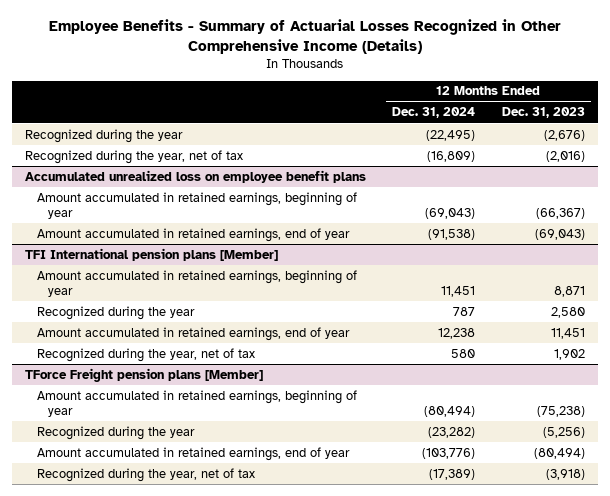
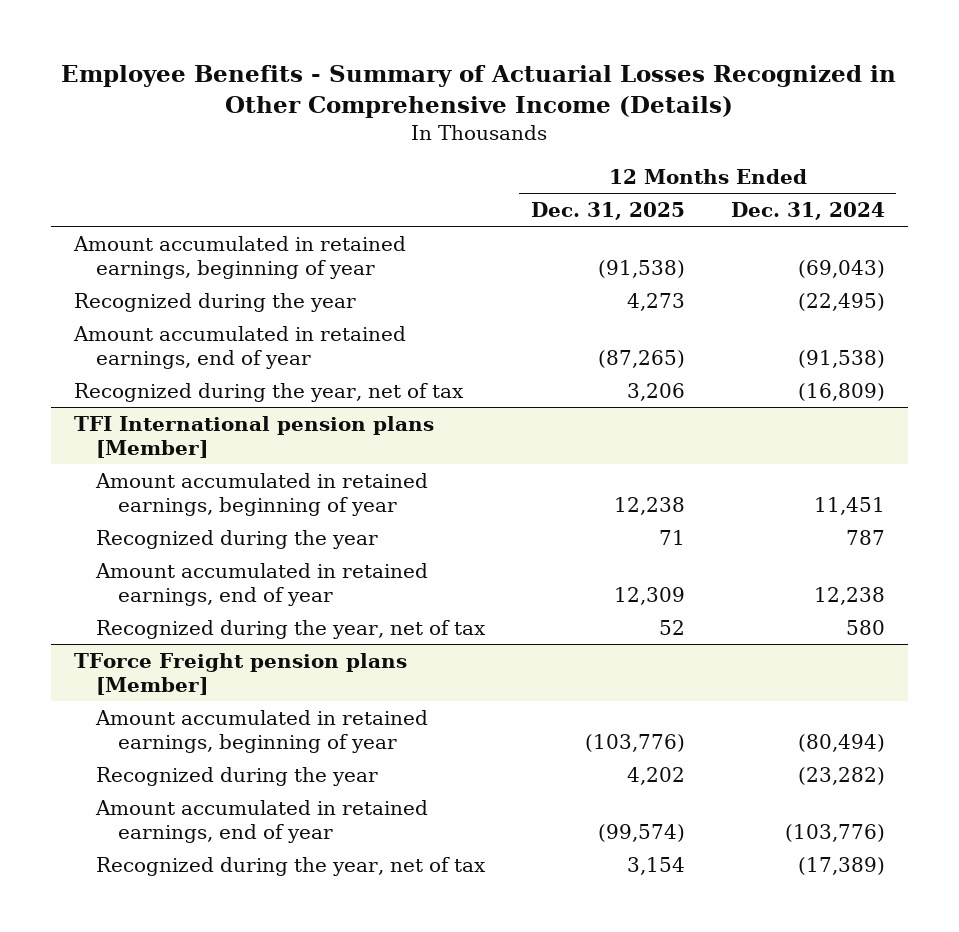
- | 12 Months Ended Dec. 31, 2024 | 12 Months Ended Dec. 31, 2023
+ | 12 Months Ended Dec. 31, 2025 | 12 Months Ended Dec. 31, 2024
- Accumulated unrealized loss on employee benefit plans
moved down: Recognized during the year | 4,273 | (22,495)
moved down: Recognized during the year, net of tax | 3,206 | (16,809)

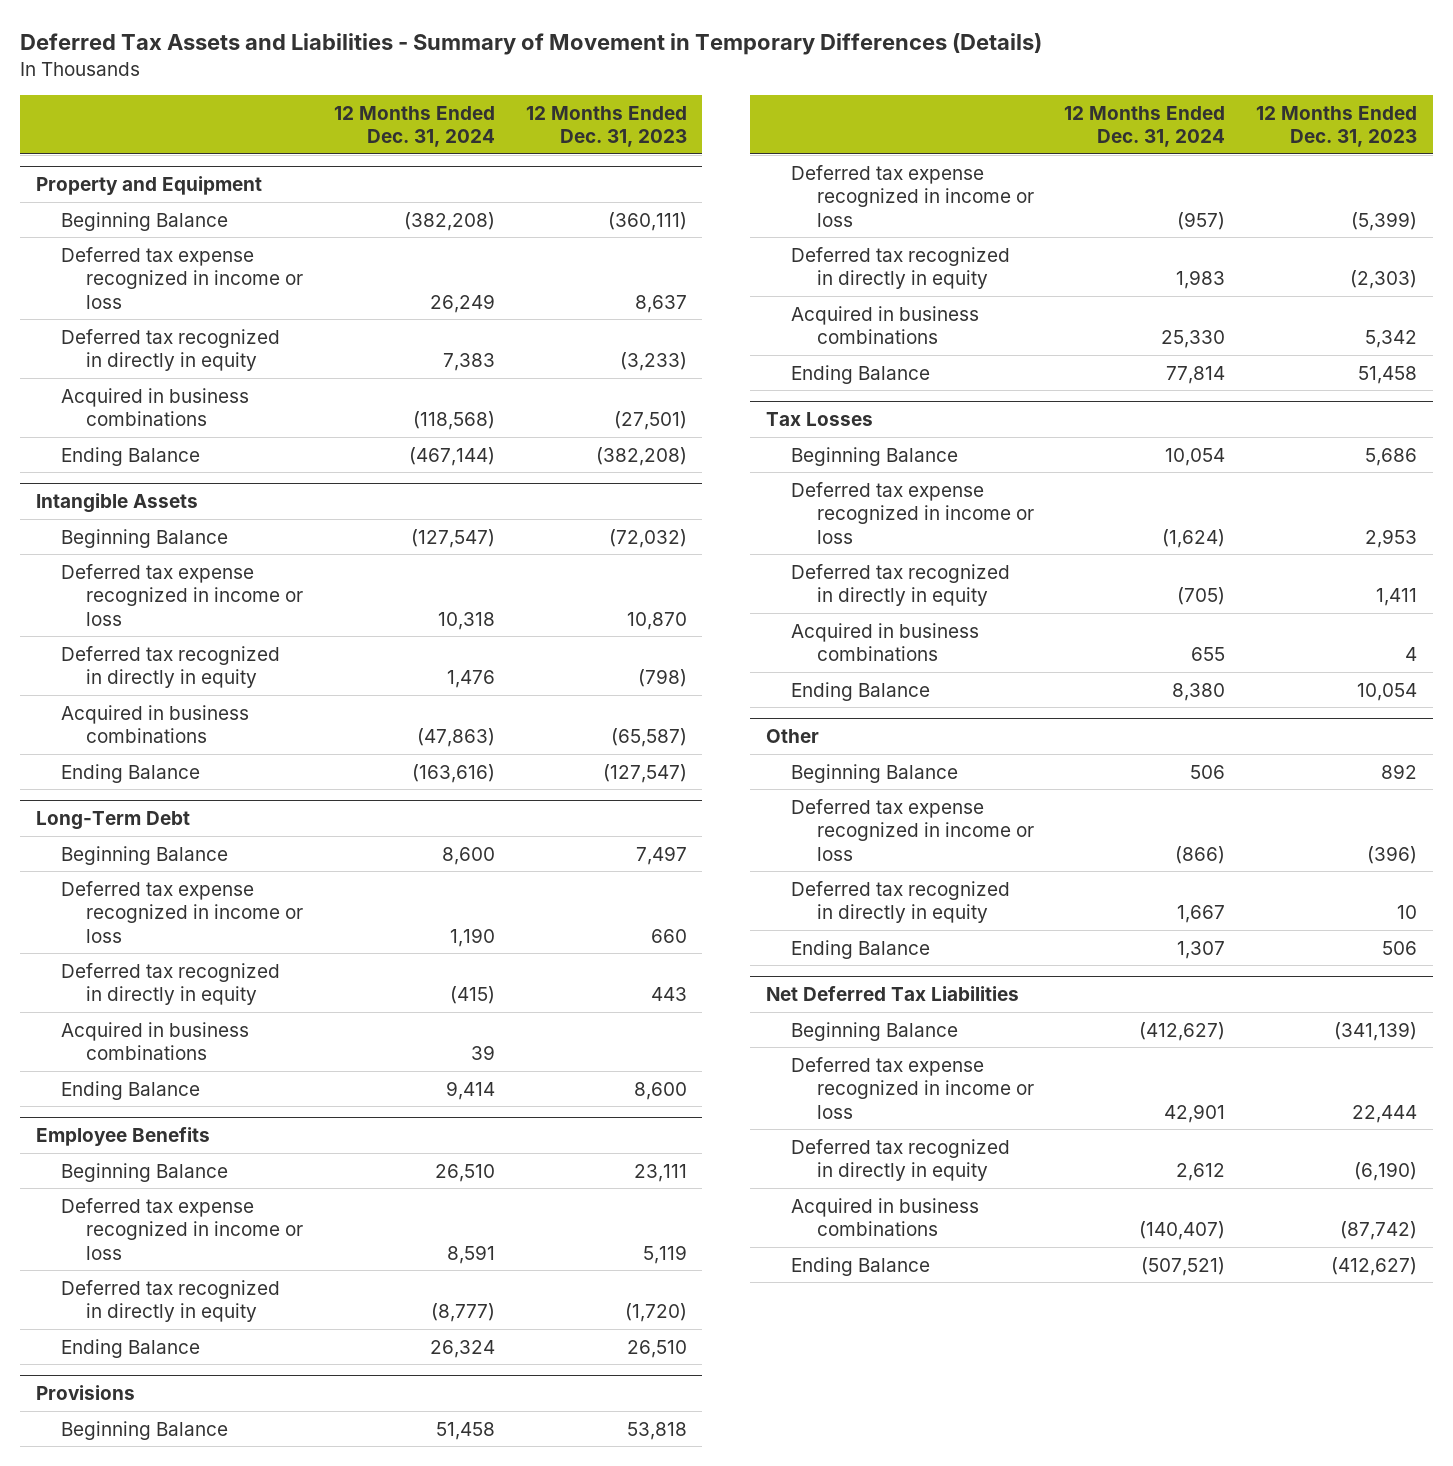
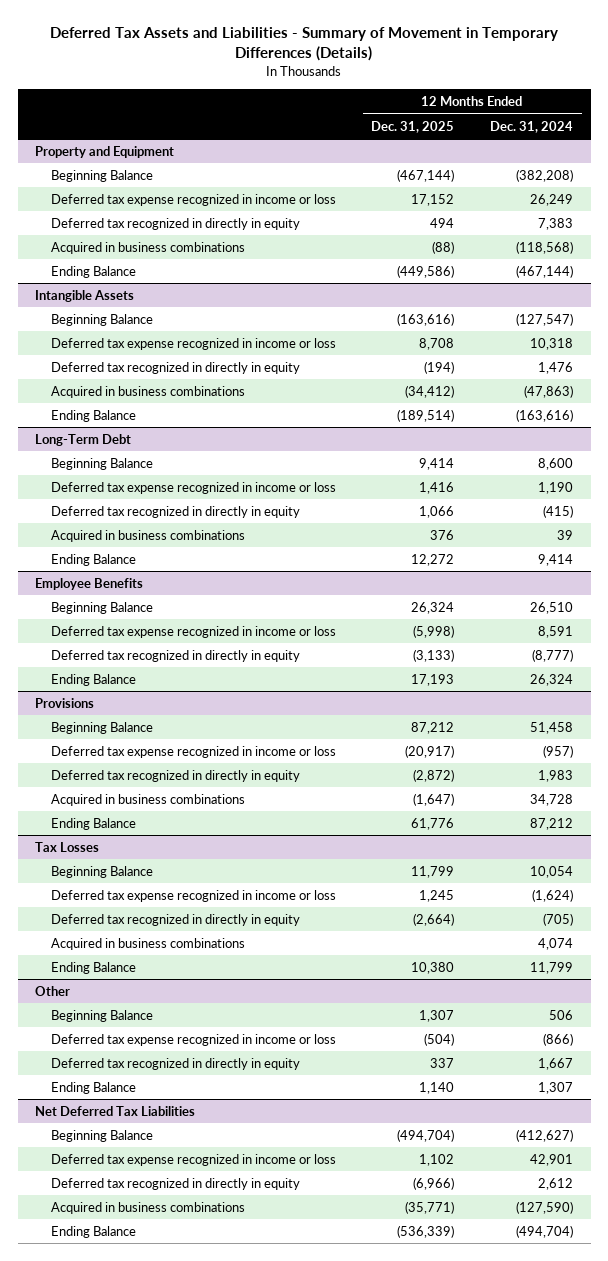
- | 12 Months Ended Dec. 31, 2024 | 12 Months Ended Dec. 31, 2023
+ | 12 Months Ended Dec. 31, 2025 | 12 Months Ended Dec. 31, 2024
@ Provisions
- Acquired in business combinations | 25,330 | 5,342
- Ending Balance | 77,814 | 51,458
+ Acquired in business combinations | (1,647) | 34,728
+ Ending Balance | 61,776 | 87,212
@ Tax Losses
- Acquired in business combinations | 655 | 4
- Ending Balance | 8,380 | 10,054
+ Acquired in business combinations | | 4,074
+ Ending Balance | 10,380 | 11,799
@ Net Deferred Tax Liabilities
- Acquired in business combinations | (140,407) | (87,742)
- Ending Balance | (507,521) | (412,627)
+ Acquired in business combinations | (35,771) | (127,590)
+ Ending Balance | (536,339) | (494,704)

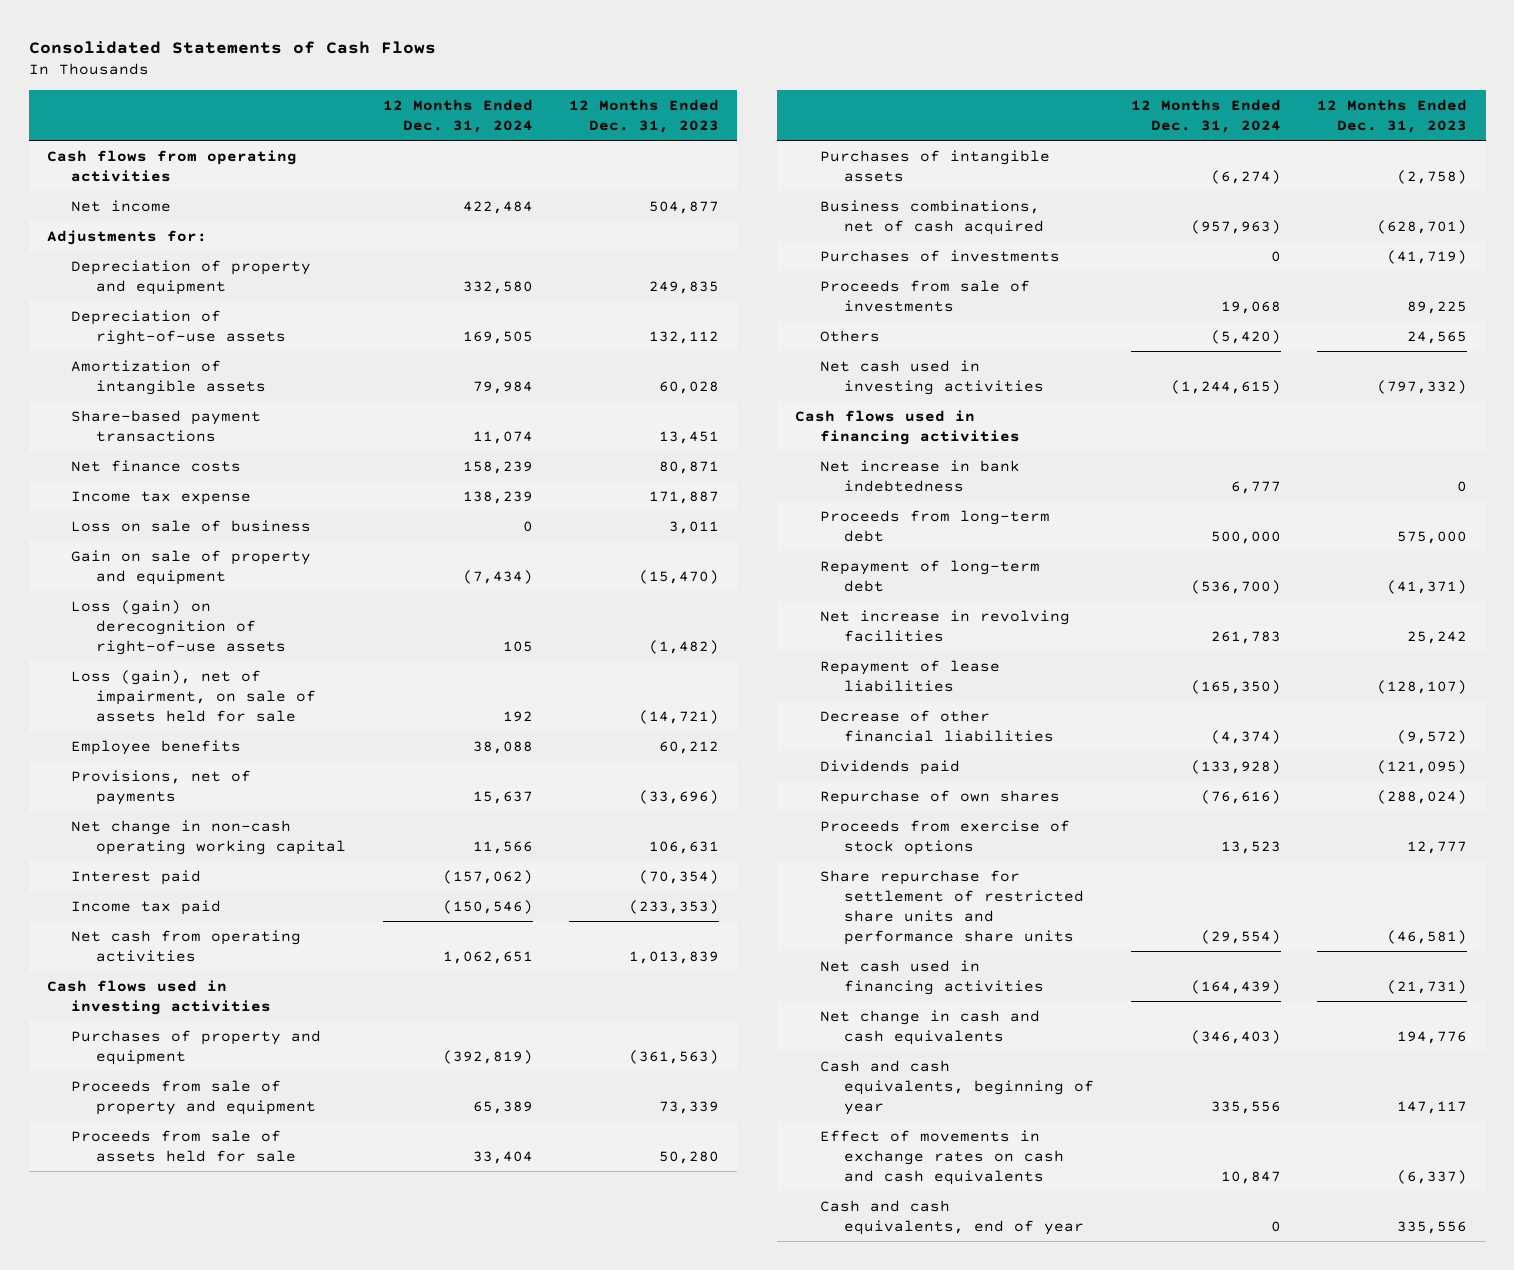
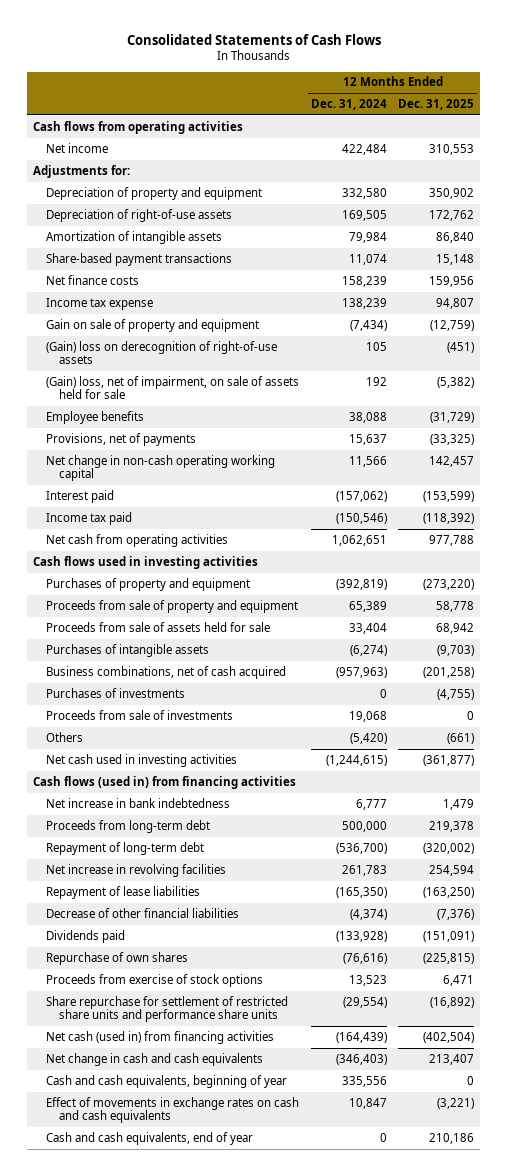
- | 12 Months Ended Dec. 31, 2024 | 12 Months Ended Dec. 31, 2023
+ | 12 Months Ended Dec. 31, 2024 | 12 Months Ended Dec. 31, 2025
- Loss on sale of business | 0 | 3,011
- Loss (gain) on derecognition of right-of-use assets | 105 | (1,482)
- Loss (gain), net of impairment, on sale of assets held for sale | 192 | (14,721)
+ (Gain) loss on derecognition of right-of-use assets | 105 | (451)
+ (Gain) loss, net of impairment, on sale of assets held for sale | 192 | (5,382)
- Cash flows used in financing activities
+ Cash flows (used in) from financing activities
- Net cash used in financing activities | (164,439) | (21,731)
+ Net cash (used in) from financing activities | (164,439) | (402,504)

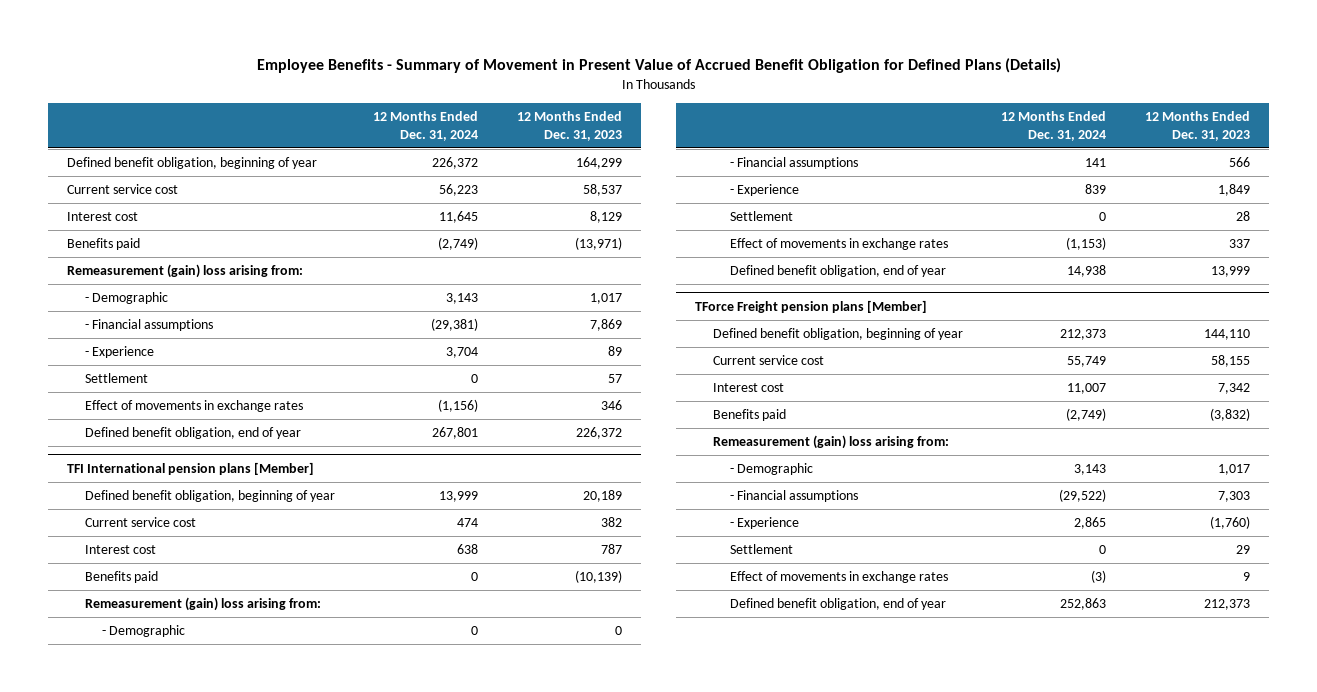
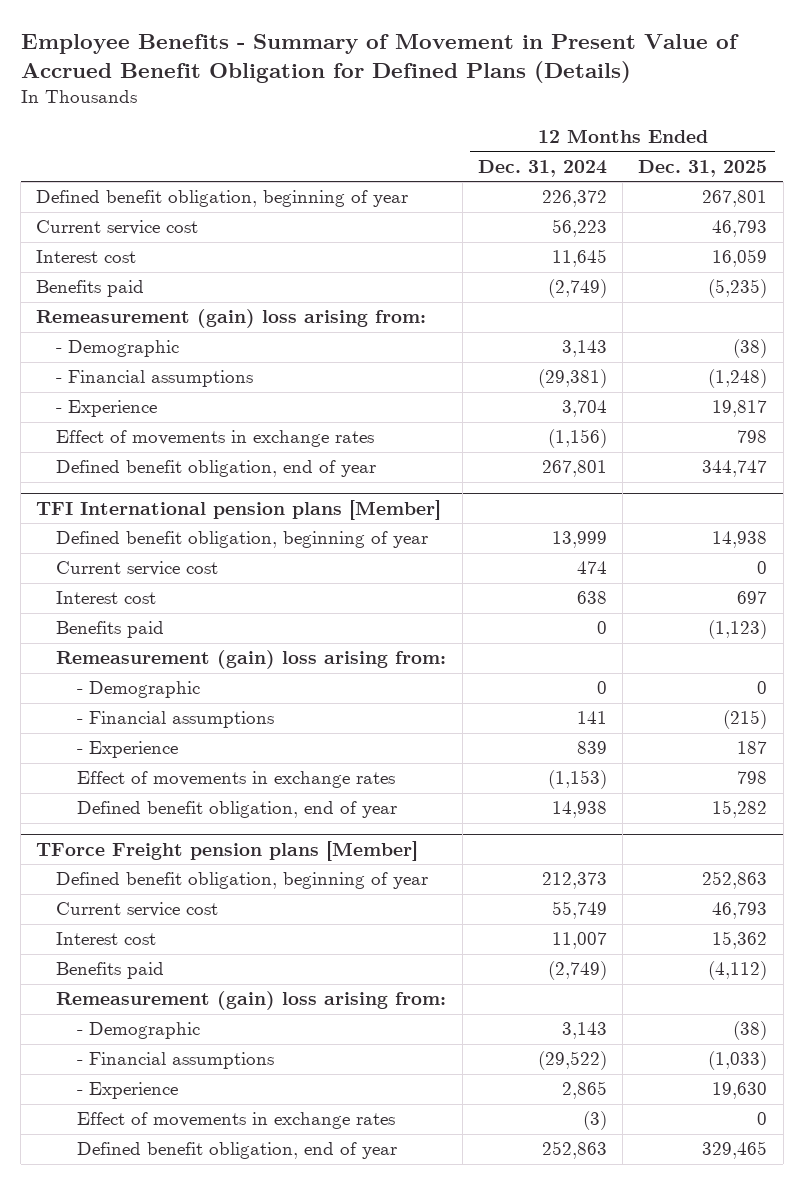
- | 12 Months Ended Dec. 31, 2024 | 12 Months Ended Dec. 31, 2023
+ | 12 Months Ended Dec. 31, 2024 | 12 Months Ended Dec. 31, 2025
- Settlement | 0 | 57
@ TFI International pension plans [Member]
- Settlement | 0 | 28
@ TForce Freight pension plans [Member]
- Settlement | 0 | 29

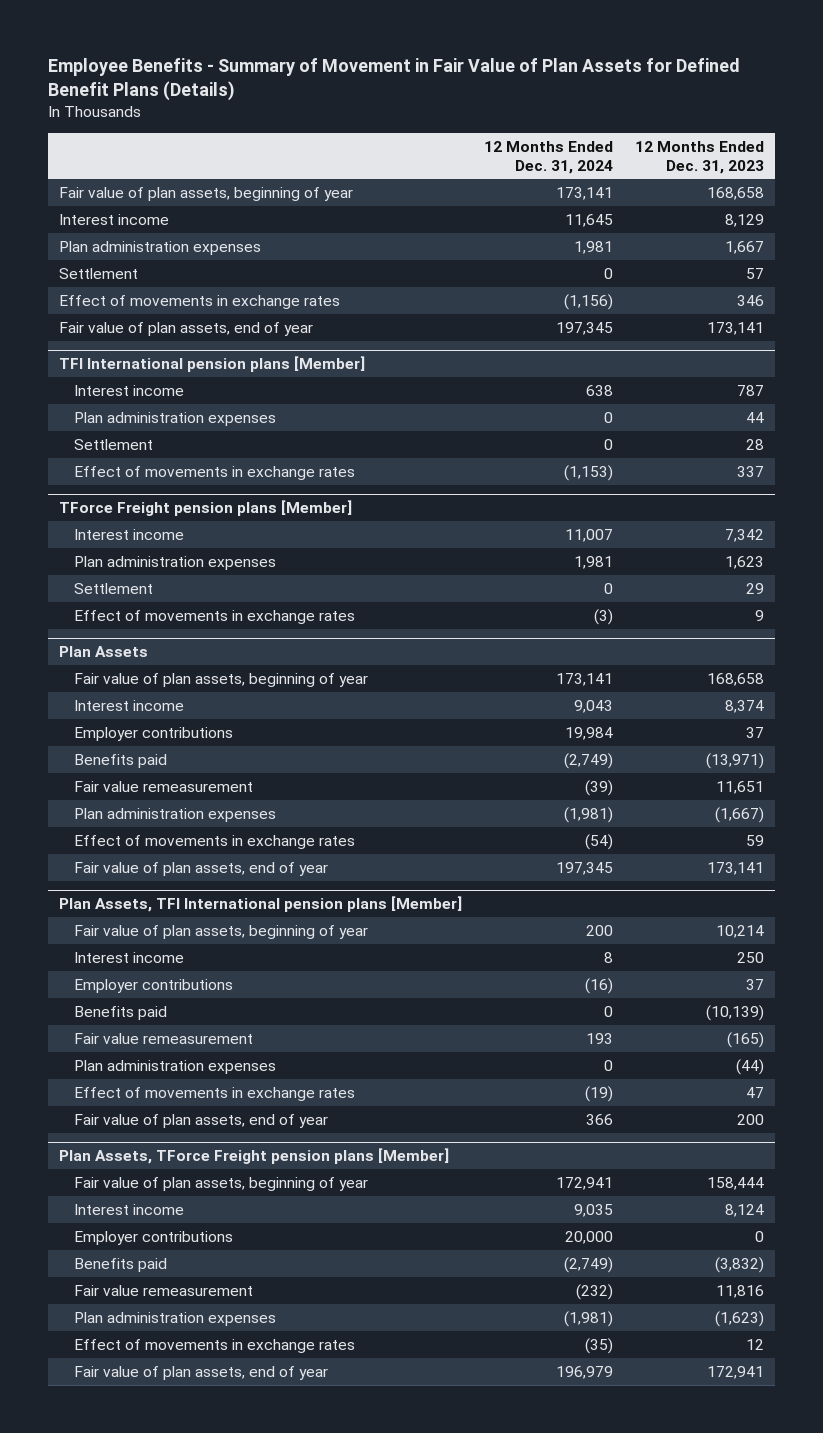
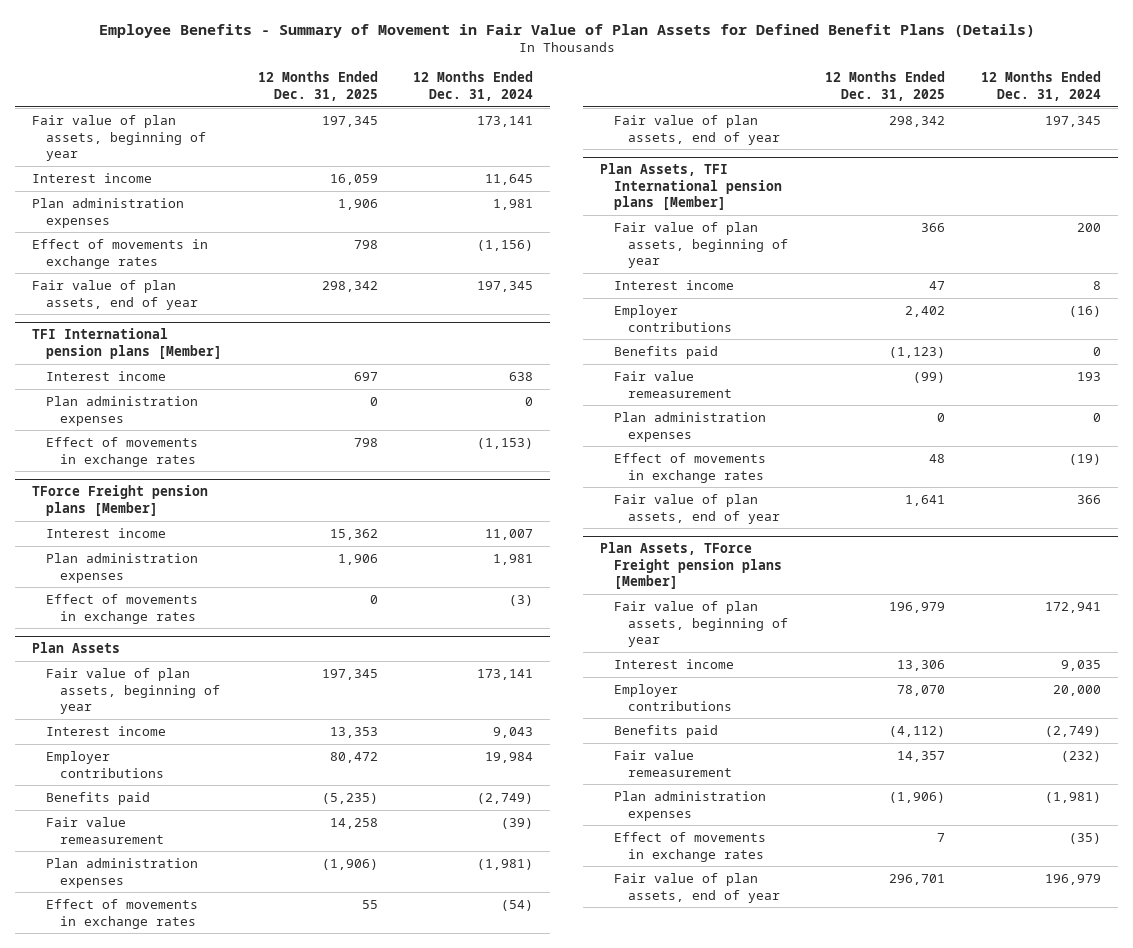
- | 12 Months Ended Dec. 31, 2024 | 12 Months Ended Dec. 31, 2023
+ | 12 Months Ended Dec. 31, 2025 | 12 Months Ended Dec. 31, 2024
- Settlement | 0 | 57
@ TFI International pension plans [Member]
- Settlement | 0 | 28
@ TForce Freight pension plans [Member]
- Settlement | 0 | 29

